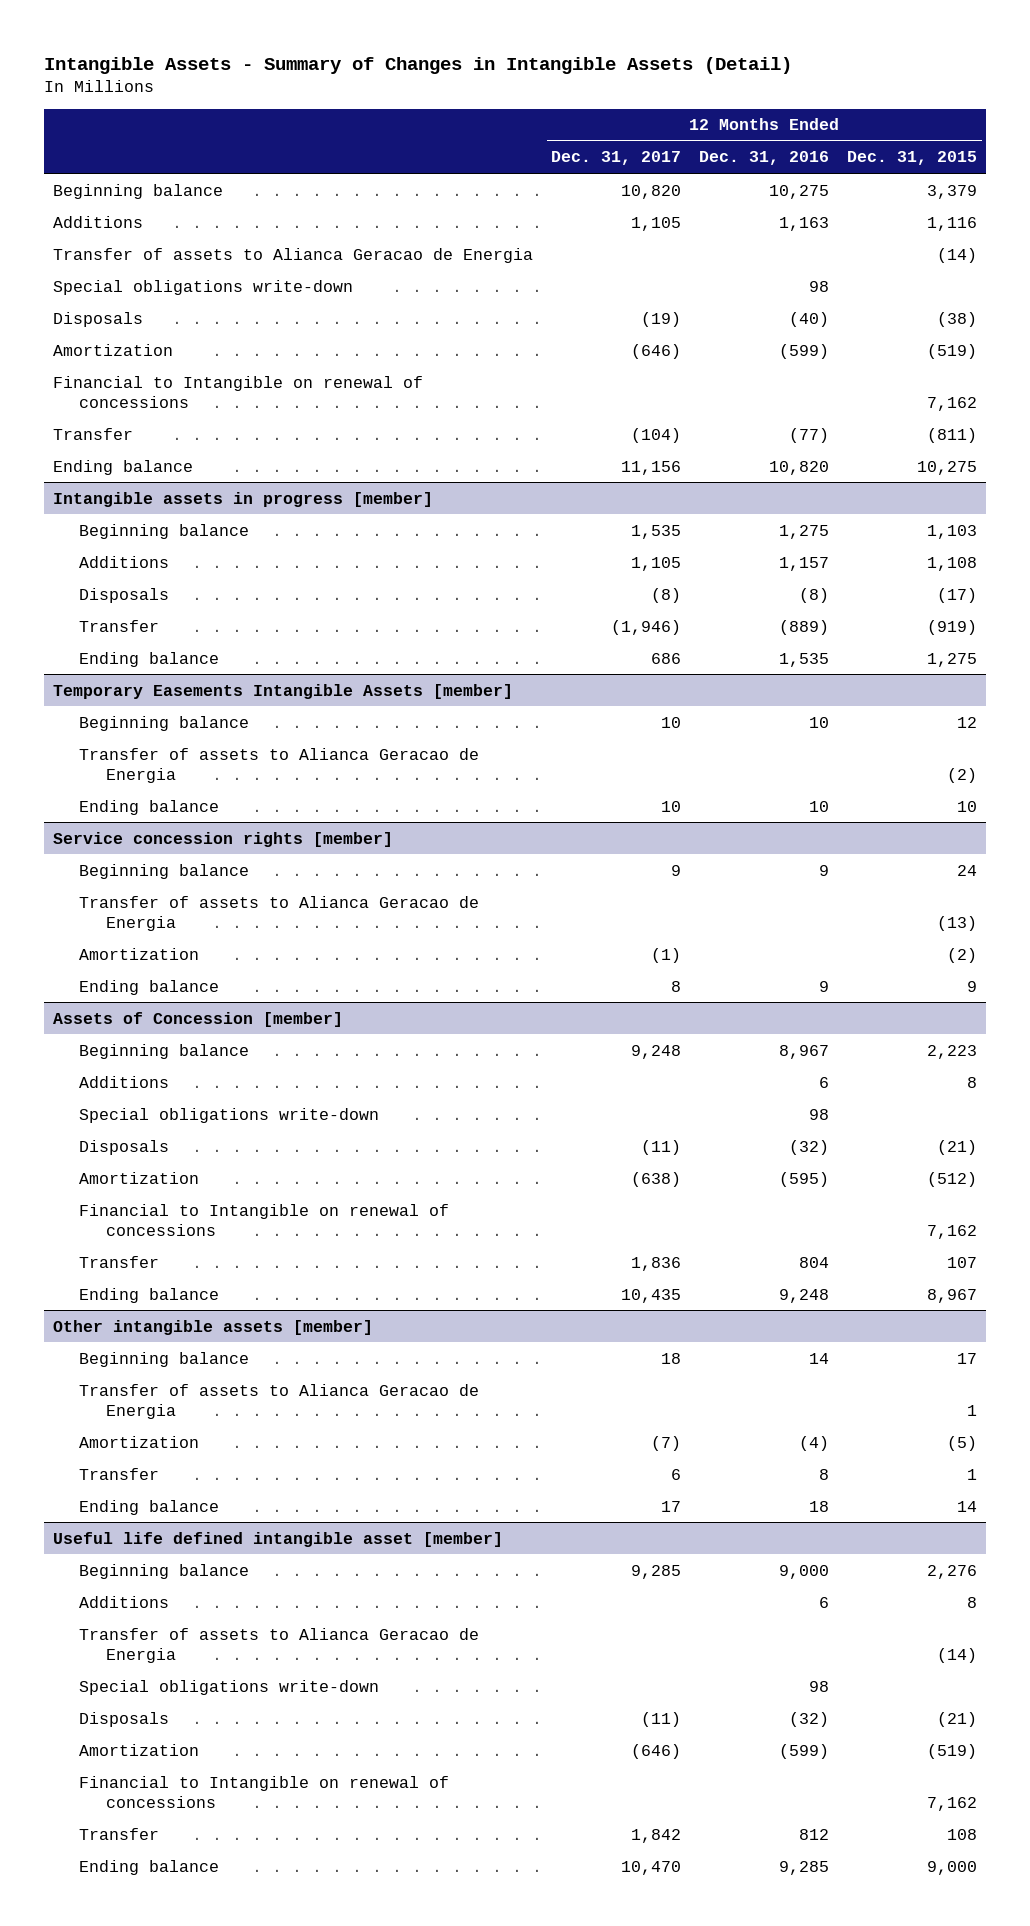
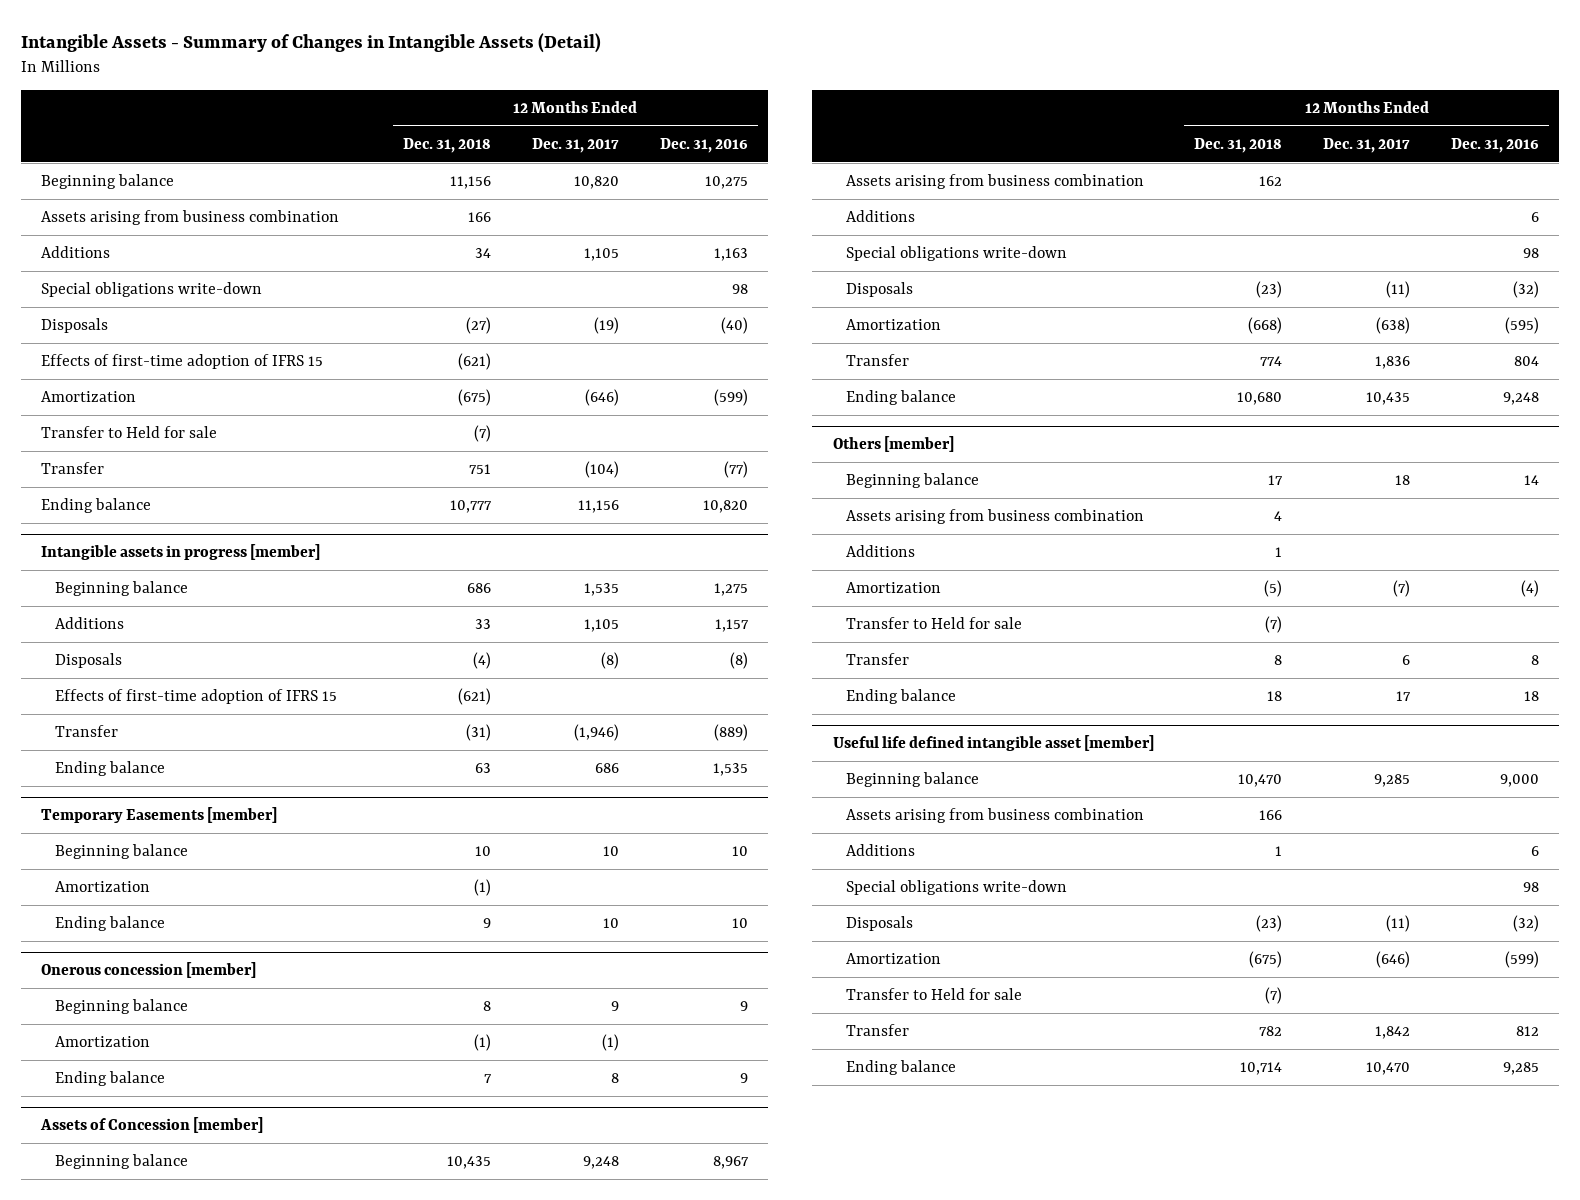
- | 12 Months Ended Dec. 31, 2017 | 12 Months Ended Dec. 31, 2016 | 12 Months Ended Dec. 31, 2015
+ | 12 Months Ended Dec. 31, 2018 | 12 Months Ended Dec. 31, 2017 | 12 Months Ended Dec. 31, 2016
+ Assets arising from business combination | 166 | |
- Transfer of assets to Alianca Geracao de Energia | | | (14)
+ Effects of first-time adoption of IFRS 15 | (621) | |
- Financial to Intangible on renewal of concessions | | | 7,162
+ Transfer to Held for sale | (7) | |
@ Intangible assets in progress [member]
+ Effects of first-time adoption of IFRS 15 | (621) | |
- Temporary Easements Intangible Assets [member]
+ Temporary Easements [member]
- Transfer of assets to Alianca Geracao de Energia | | | (2)
+ Amortization | (1) | |
- Service concession rights [member]
+ Onerous concession [member]
- Transfer of assets to Alianca Geracao de Energia | | | (13)
@ Assets of Concession [member]
+ Assets arising from business combination | 162 | |
- Financial to Intangible on renewal of concessions | | | 7,162
- Other intangible assets [member]
+ Others [member]
- Transfer of assets to Alianca Geracao de Energia | | | 1
+ Assets arising from business combination | 4 | |
+ Additions | 1 | |
+ Transfer to Held for sale | (7) | |
@ Useful life defined intangible asset [member]
+ Assets arising from business combination | 166 | |
- Transfer of assets to Alianca Geracao de Energia | | | (14)
- Financial to Intangible on renewal of concessions | | | 7,162
+ Transfer to Held for sale | (7) | |

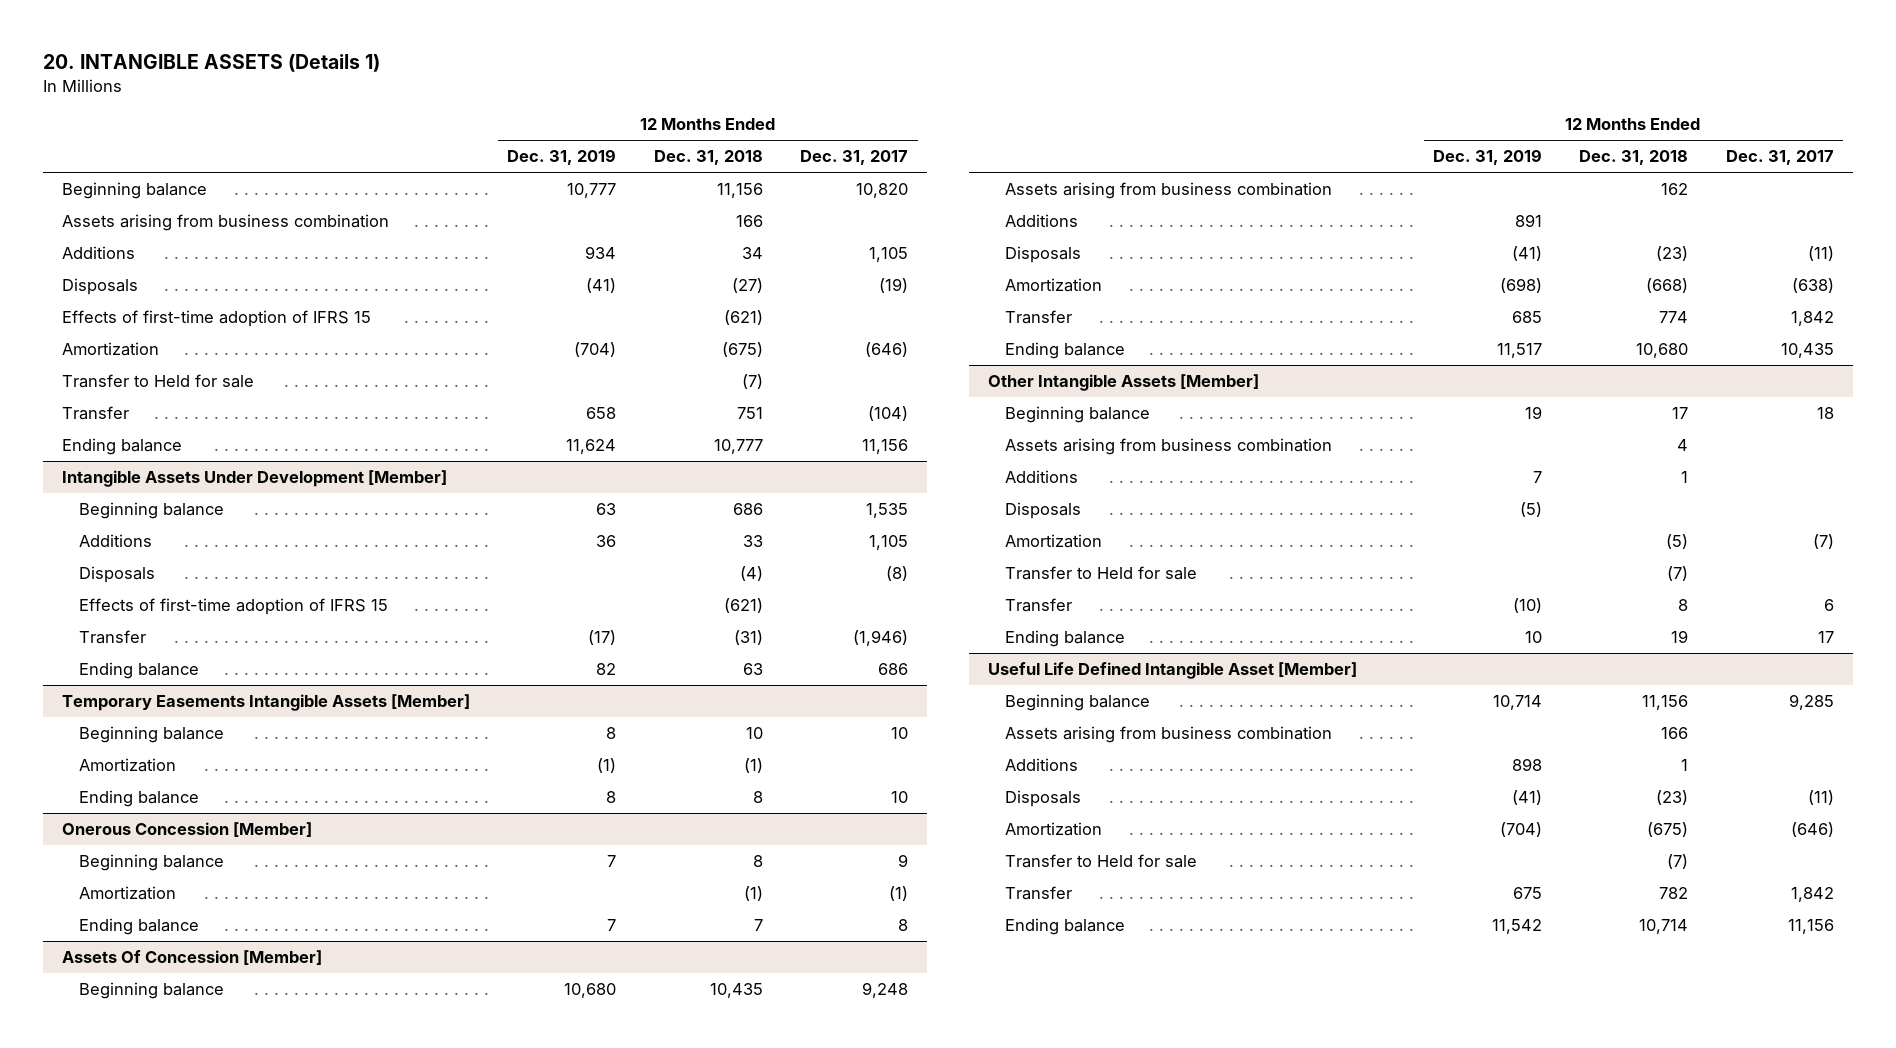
- Intangible Assets - Summary of Changes in Intangible Assets (Detail)
+ 20. INTANGIBLE ASSETS (Details 1)
- | 12 Months Ended Dec. 31, 2018 | 12 Months Ended Dec. 31, 2017 | 12 Months Ended Dec. 31, 2016
+ | 12 Months Ended Dec. 31, 2019 | 12 Months Ended Dec. 31, 2018 | 12 Months Ended Dec. 31, 2017
- Special obligations write-down | | | 98
- Intangible assets in progress [member]
+ Intangible Assets Under Development [Member]
- Temporary Easements [member]
+ Temporary Easements Intangible Assets [Member]
- Ending balance | 9 | 10 | 10
- Onerous concession [member]
+ Ending balance | 8 | 8 | 10
+ Onerous Concession [Member]
- Assets of Concession [member]
+ Assets Of Concession [Member]
- Special obligations write-down | | | 98
- Transfer | 774 | 1,836 | 804
+ Transfer | 685 | 774 | 1,842
- Others [member]
+ Other Intangible Assets [Member]
+ Disposals | (5) | |
- Ending balance | 18 | 17 | 18
- Useful life defined intangible asset [member]
- Beginning balance | 10,470 | 9,285 | 9,000
+ Ending balance | 10 | 19 | 17
+ Useful Life Defined Intangible Asset [Member]
+ Beginning balance | 10,714 | 11,156 | 9,285
- Special obligations write-down | | | 98
- Ending balance | 10,714 | 10,470 | 9,285
+ Ending balance | 11,542 | 10,714 | 11,156

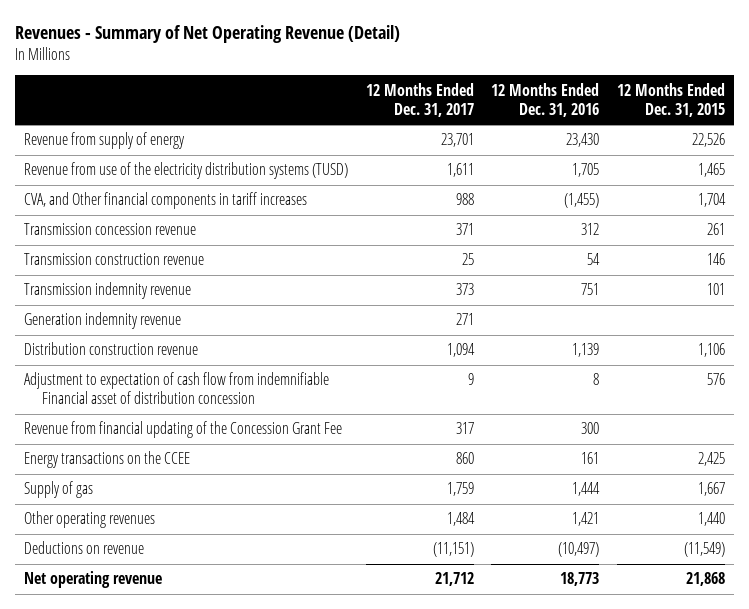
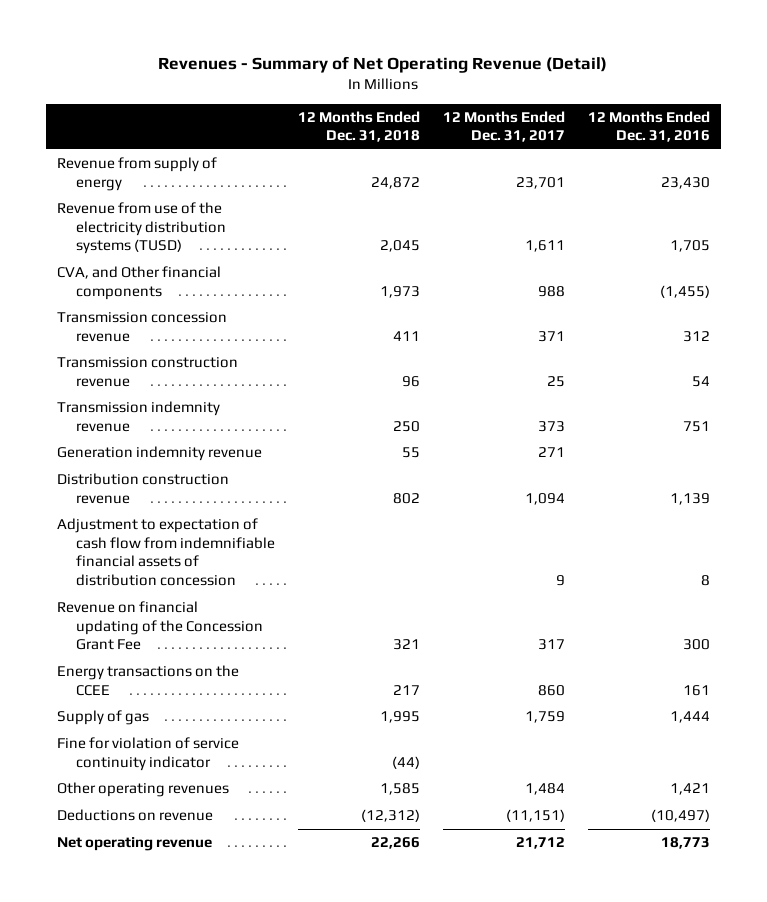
- | 12 Months Ended Dec. 31, 2017 | 12 Months Ended Dec. 31, 2016 | 12 Months Ended Dec. 31, 2015
+ | 12 Months Ended Dec. 31, 2018 | 12 Months Ended Dec. 31, 2017 | 12 Months Ended Dec. 31, 2016
- CVA, and Other financial components in tariff increases | 988 | (1,455) | 1,704
+ CVA, and Other financial components | 1,973 | 988 | (1,455)
- Adjustment to expectation of cash flow from indemnifiable Financial asset of distribution concession | 9 | 8 | 576
- Revenue from financial updating of the Concession Grant Fee | 317 | 300 |
+ Adjustment to expectation of cash flow from indemnifiable financial assets of distribution concession | | 9 | 8
+ Revenue on financial updating of the Concession Grant Fee | 321 | 317 | 300
+ Fine for violation of service continuity indicator | (44) | |

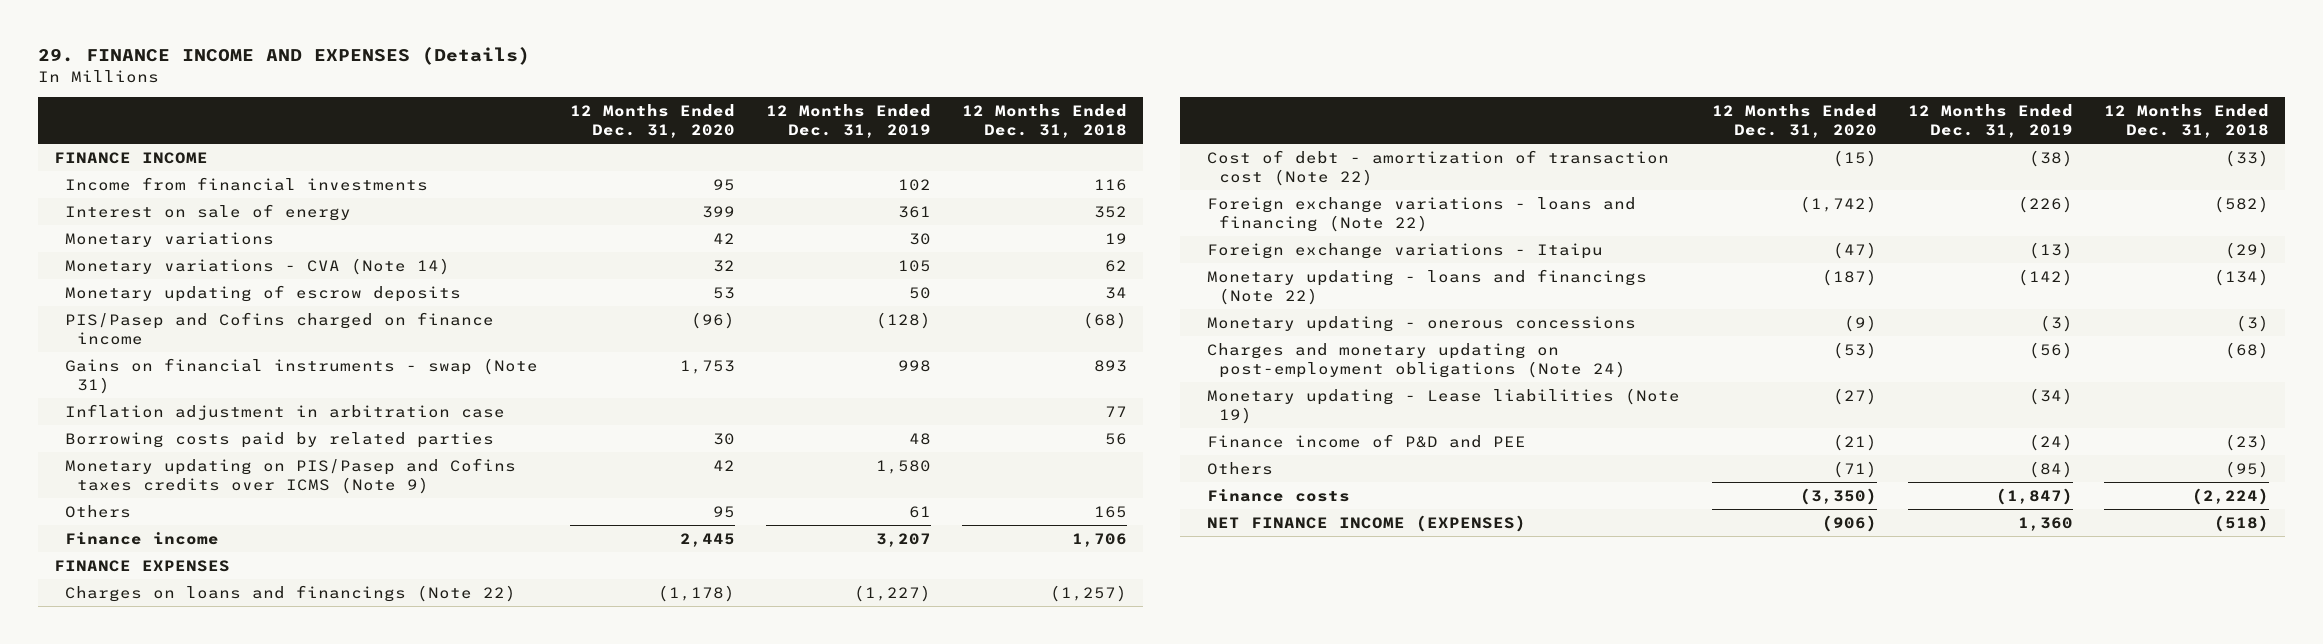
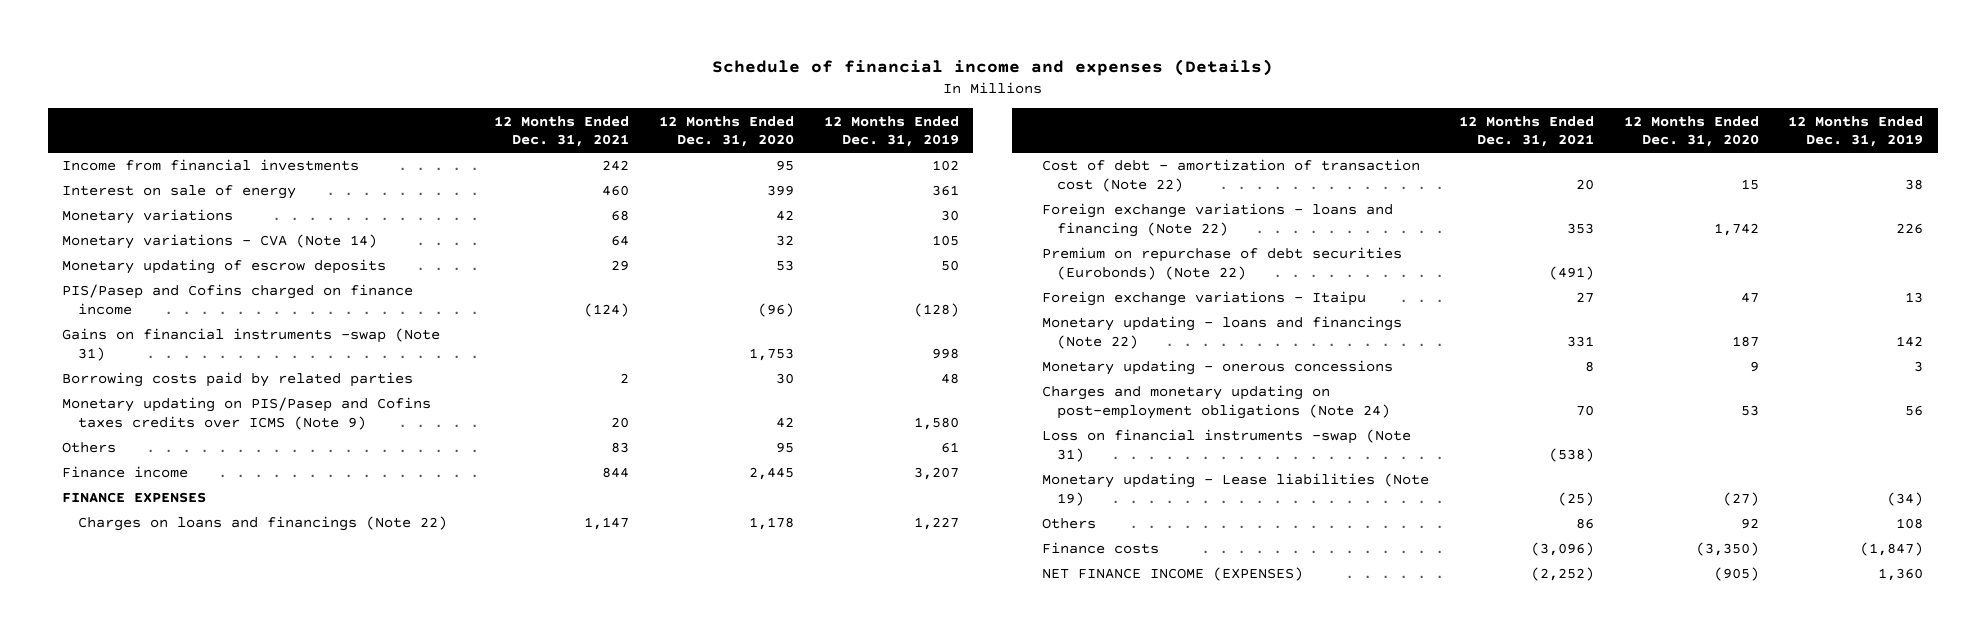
- 29. FINANCE INCOME AND EXPENSES (Details)
+ Schedule of financial income and expenses (Details)
- | 12 Months Ended Dec. 31, 2020 | 12 Months Ended Dec. 31, 2019 | 12 Months Ended Dec. 31, 2018
+ | 12 Months Ended Dec. 31, 2021 | 12 Months Ended Dec. 31, 2020 | 12 Months Ended Dec. 31, 2019
- FINANCE INCOME
- Gains on financial instruments - swap (Note 31) | 1,753 | 998 | 893
- Inflation adjustment in arbitration case | | | 77
+ Gains on financial instruments -swap (Note 31) | | 1,753 | 998
- Charges on loans and financings (Note 22) | (1,178) | (1,227) | (1,257)
- Cost of debt - amortization of transaction cost (Note 22) | (15) | (38) | (33)
- Foreign exchange variations - loans and financing (Note 22) | (1,742) | (226) | (582)
- Foreign exchange variations - Itaipu | (47) | (13) | (29)
- Monetary updating - loans and financings (Note 22) | (187) | (142) | (134)
- Monetary updating - onerous concessions | (9) | (3) | (3)
- Charges and monetary updating on post-employment obligations (Note 24) | (53) | (56) | (68)
+ Charges on loans and financings (Note 22) | 1,147 | 1,178 | 1,227
+ Cost of debt - amortization of transaction cost (Note 22) | 20 | 15 | 38
+ Foreign exchange variations - loans and financing (Note 22) | 353 | 1,742 | 226
+ Premium on repurchase of debt securities (Eurobonds) (Note 22) | (491) | |
+ Foreign exchange variations - Itaipu | 27 | 47 | 13
+ Monetary updating - loans and financings (Note 22) | 331 | 187 | 142
+ Monetary updating - onerous concessions | 8 | 9 | 3
+ Charges and monetary updating on post-employment obligations (Note 24) | 70 | 53 | 56
+ Loss on financial instruments -swap (Note 31) | (538) | |
- Finance income of P&D and PEE | (21) | (24) | (23)
- Others | (71) | (84) | (95)
+ Others | 86 | 92 | 108
- NET FINANCE INCOME (EXPENSES) | (906) | 1,360 | (518)
+ NET FINANCE INCOME (EXPENSES) | (2,252) | (905) | 1,360

